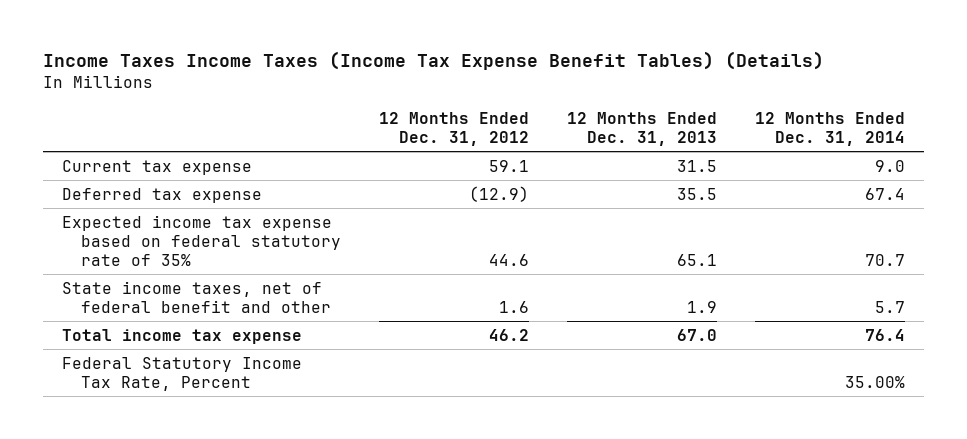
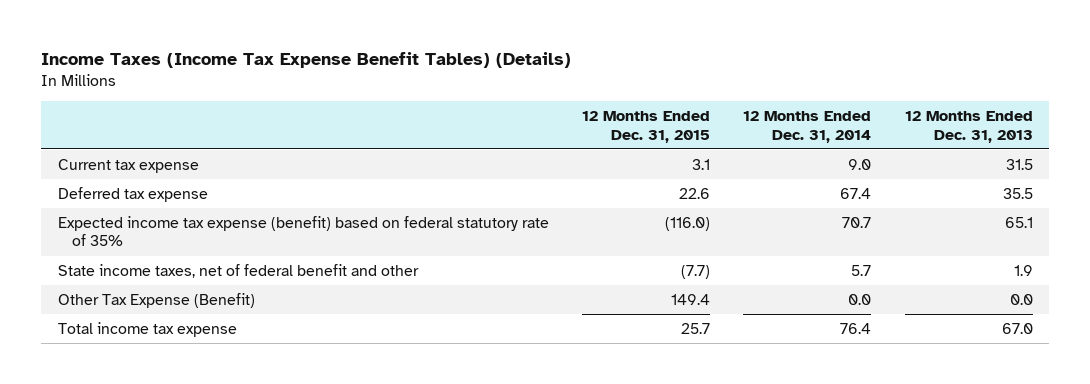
- Income Taxes Income Taxes (Income Tax Expense Benefit Tables) (Details)
+ Income Taxes (Income Tax Expense Benefit Tables) (Details)
- | 12 Months Ended Dec. 31, 2012 | 12 Months Ended Dec. 31, 2013 | 12 Months Ended Dec. 31, 2014
+ | 12 Months Ended Dec. 31, 2015 | 12 Months Ended Dec. 31, 2014 | 12 Months Ended Dec. 31, 2013
- Expected income tax expense based on federal statutory rate of 35% | 44.6 | 65.1 | 70.7
+ Expected income tax expense (benefit) based on federal statutory rate of 35% | (116.0) | 70.7 | 65.1
+ Other Tax Expense (Benefit) | 149.4 | 0.0 | 0.0
- Federal Statutory Income Tax Rate, Percent | | | 35.00%

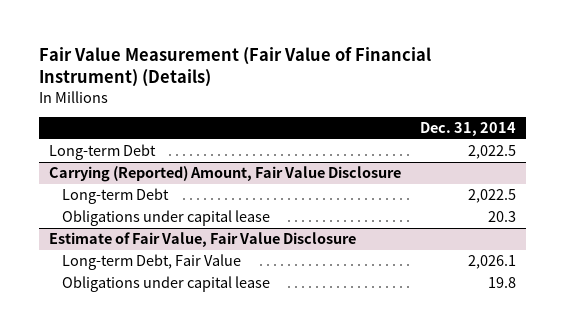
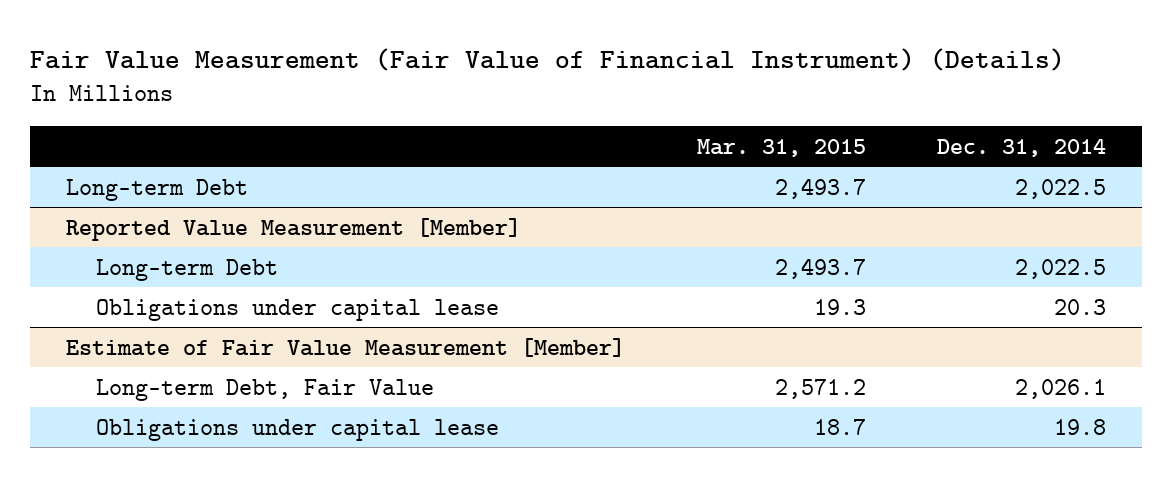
- | Dec. 31, 2014
+ | Mar. 31, 2015 | Dec. 31, 2014
- Carrying (Reported) Amount, Fair Value Disclosure
+ Reported Value Measurement [Member]
- Estimate of Fair Value, Fair Value Disclosure
+ Estimate of Fair Value Measurement [Member]

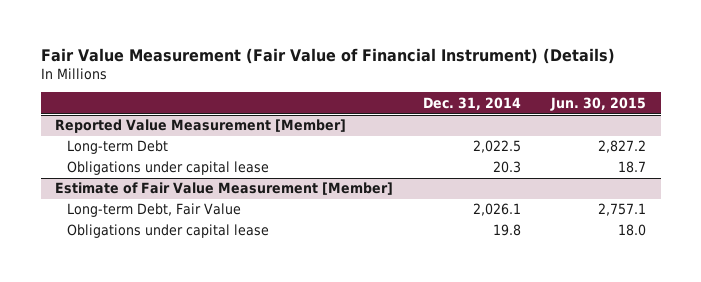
- | Mar. 31, 2015 | Dec. 31, 2014
+ | Dec. 31, 2014 | Jun. 30, 2015
- Long-term Debt | 2,493.7 | 2,022.5

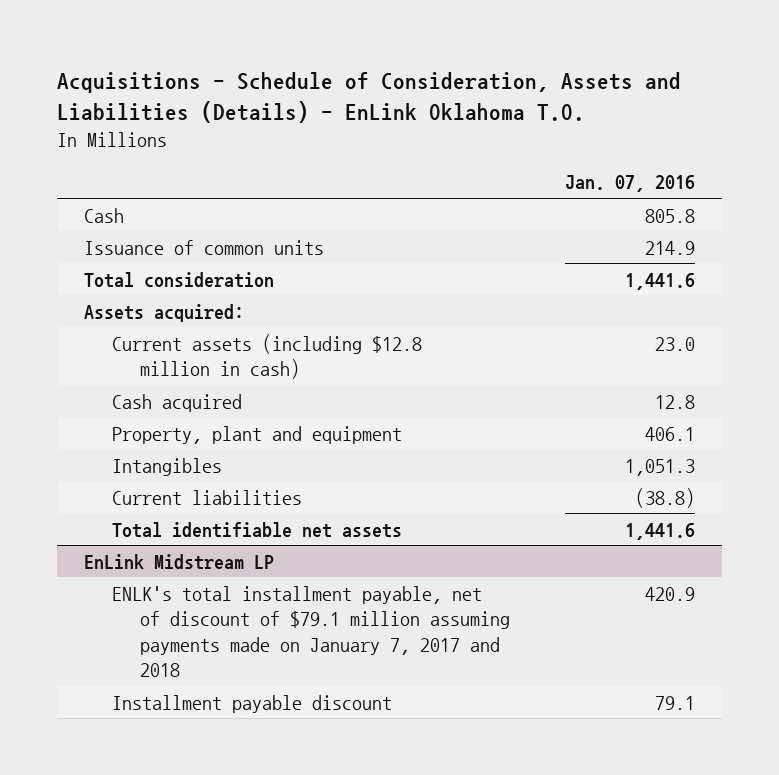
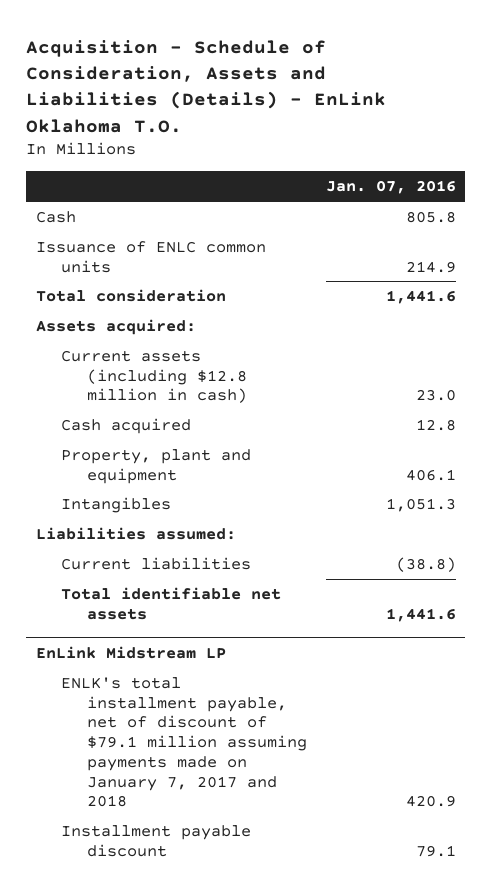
- Acquisitions - Schedule of Consideration, Assets and Liabilities (Details) - EnLink Oklahoma T.O.
+ Acquisition - Schedule of Consideration, Assets and Liabilities (Details) - EnLink Oklahoma T.O.
- Issuance of common units | 214.9
+ Issuance of ENLC common units | 214.9
+ Liabilities assumed:

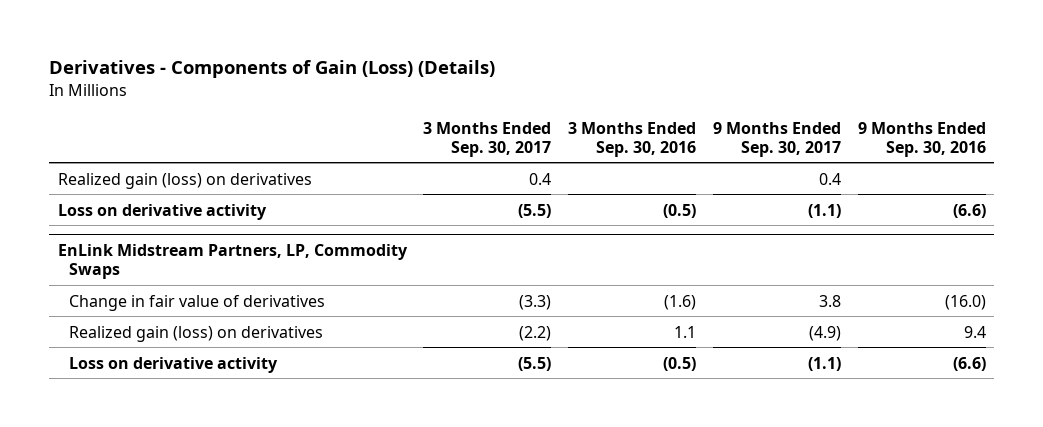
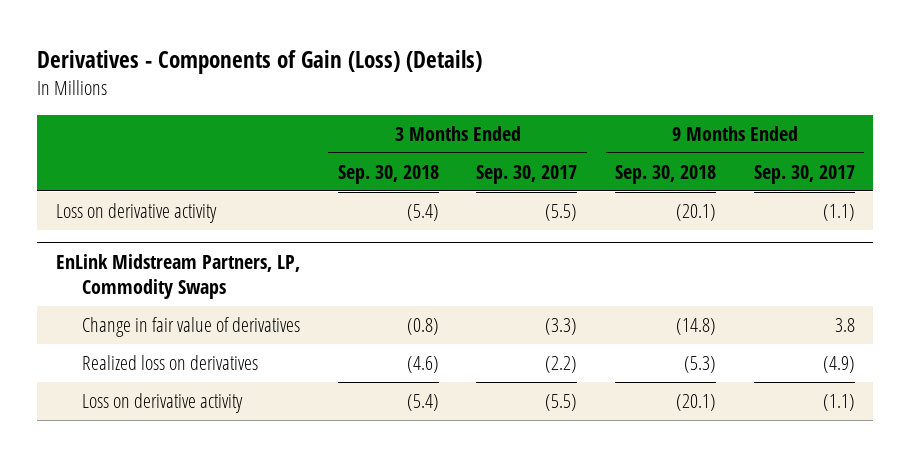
- | 3 Months Ended Sep. 30, 2017 | 3 Months Ended Sep. 30, 2016 | 9 Months Ended Sep. 30, 2017 | 9 Months Ended Sep. 30, 2016
+ | 3 Months Ended Sep. 30, 2018 | 3 Months Ended Sep. 30, 2017 | 9 Months Ended Sep. 30, 2018 | 9 Months Ended Sep. 30, 2017
- Realized gain (loss) on derivatives | 0.4 | | 0.4 |
@ EnLink Midstream Partners, LP, Commodity Swaps
- Realized gain (loss) on derivatives | (2.2) | 1.1 | (4.9) | 9.4
+ Realized loss on derivatives | (4.6) | (2.2) | (5.3) | (4.9)

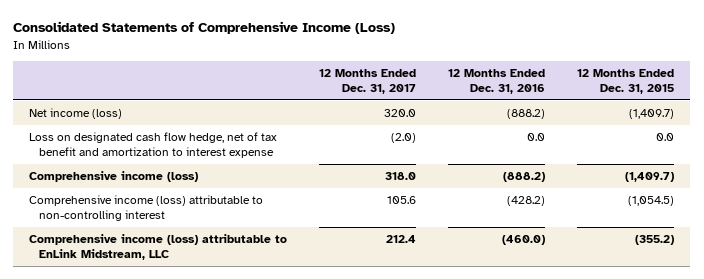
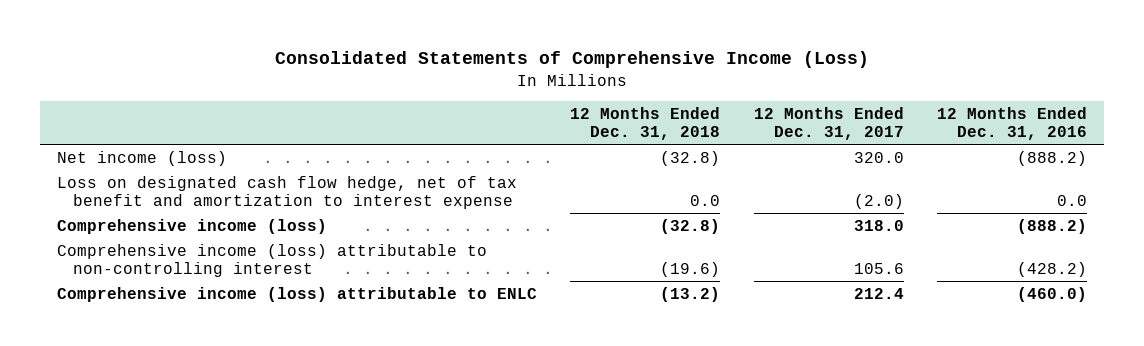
- | 12 Months Ended Dec. 31, 2017 | 12 Months Ended Dec. 31, 2016 | 12 Months Ended Dec. 31, 2015
+ | 12 Months Ended Dec. 31, 2018 | 12 Months Ended Dec. 31, 2017 | 12 Months Ended Dec. 31, 2016
- Comprehensive income (loss) attributable to EnLink Midstream, LLC | 212.4 | (460.0) | (355.2)
+ Comprehensive income (loss) attributable to ENLC | (13.2) | 212.4 | (460.0)

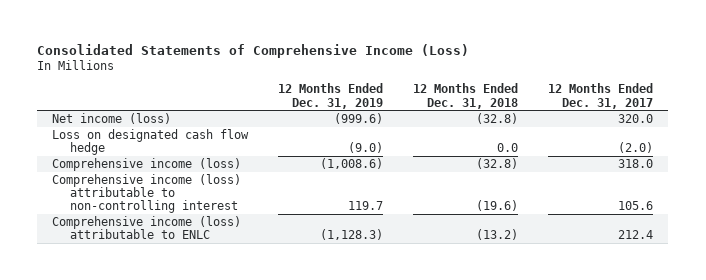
- | 12 Months Ended Dec. 31, 2018 | 12 Months Ended Dec. 31, 2017 | 12 Months Ended Dec. 31, 2016
+ | 12 Months Ended Dec. 31, 2019 | 12 Months Ended Dec. 31, 2018 | 12 Months Ended Dec. 31, 2017
- Loss on designated cash flow hedge, net of tax benefit and amortization to interest expense | 0.0 | (2.0) | 0.0
+ Loss on designated cash flow hedge | (9.0) | 0.0 | (2.0)

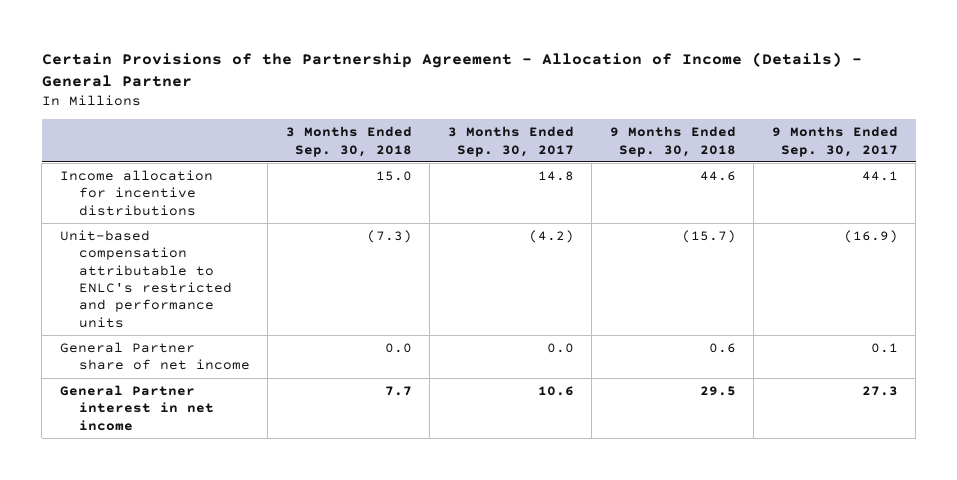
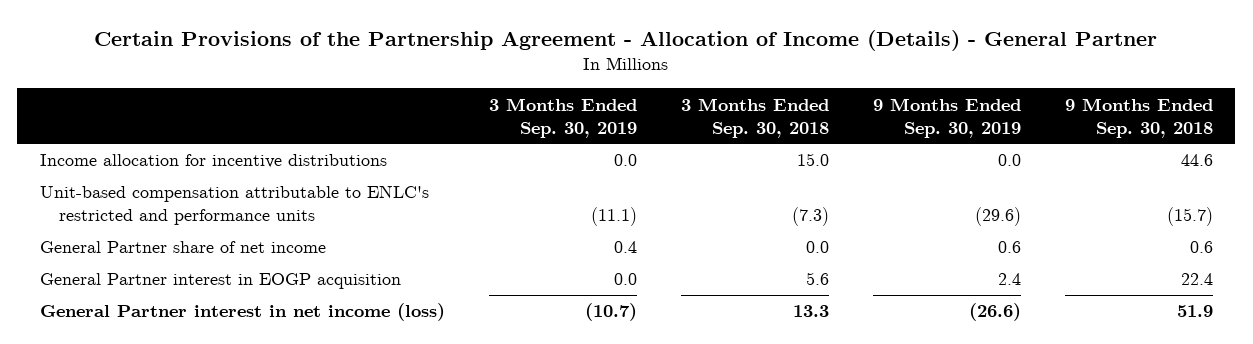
- | 3 Months Ended Sep. 30, 2018 | 3 Months Ended Sep. 30, 2017 | 9 Months Ended Sep. 30, 2018 | 9 Months Ended Sep. 30, 2017
+ | 3 Months Ended Sep. 30, 2019 | 3 Months Ended Sep. 30, 2018 | 9 Months Ended Sep. 30, 2019 | 9 Months Ended Sep. 30, 2018
- General Partner interest in net income | 7.7 | 10.6 | 29.5 | 27.3
+ General Partner interest in EOGP acquisition | 0.0 | 5.6 | 2.4 | 22.4
+ General Partner interest in net income (loss) | (10.7) | 13.3 | (26.6) | 51.9

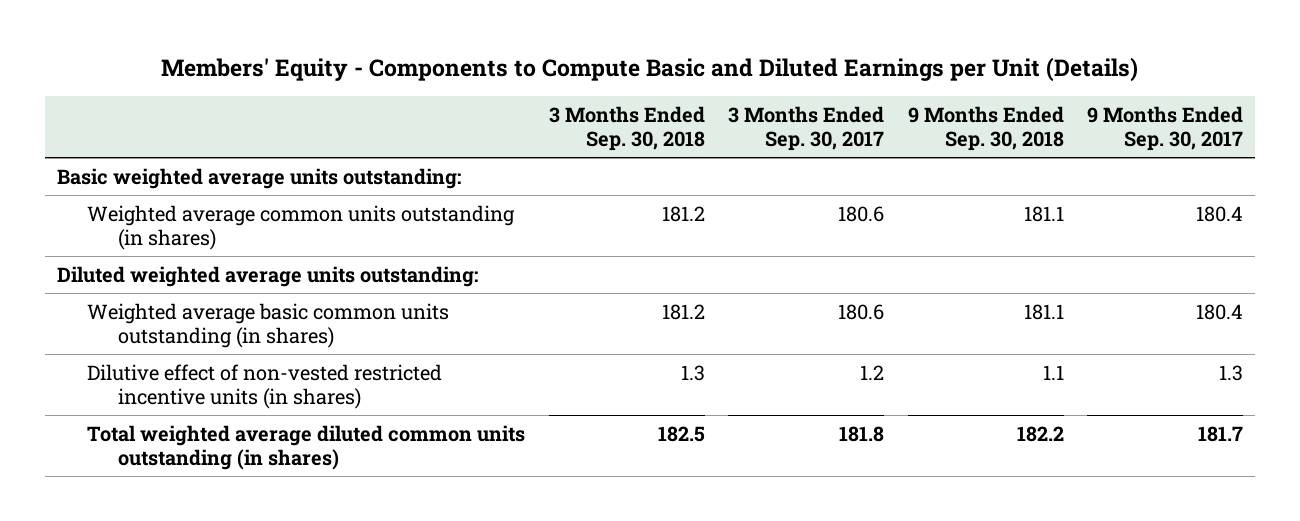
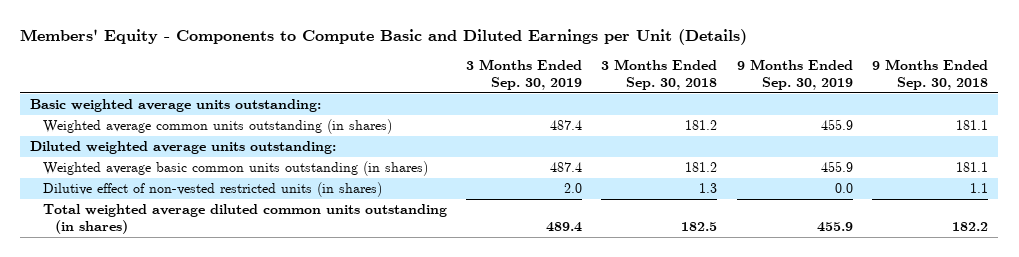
- | 3 Months Ended Sep. 30, 2018 | 3 Months Ended Sep. 30, 2017 | 9 Months Ended Sep. 30, 2018 | 9 Months Ended Sep. 30, 2017
+ | 3 Months Ended Sep. 30, 2019 | 3 Months Ended Sep. 30, 2018 | 9 Months Ended Sep. 30, 2019 | 9 Months Ended Sep. 30, 2018
- Dilutive effect of non-vested restricted incentive units (in shares) | 1.3 | 1.2 | 1.1 | 1.3
+ Dilutive effect of non-vested restricted units (in shares) | 2.0 | 1.3 | 0.0 | 1.1

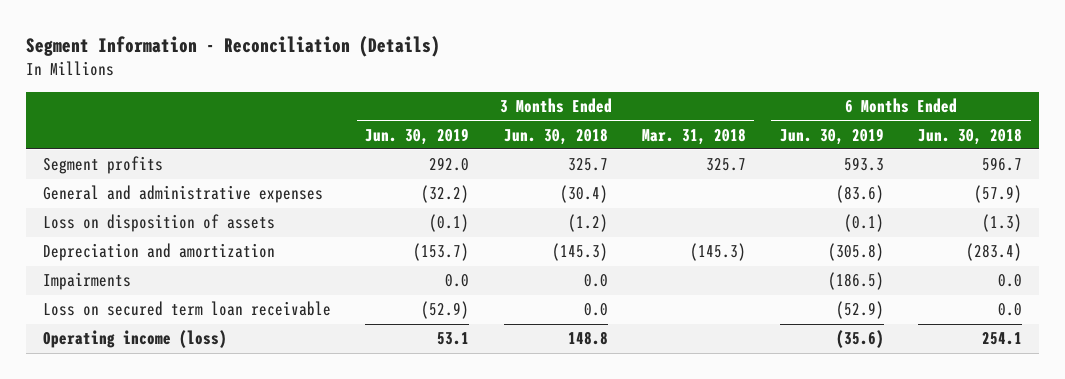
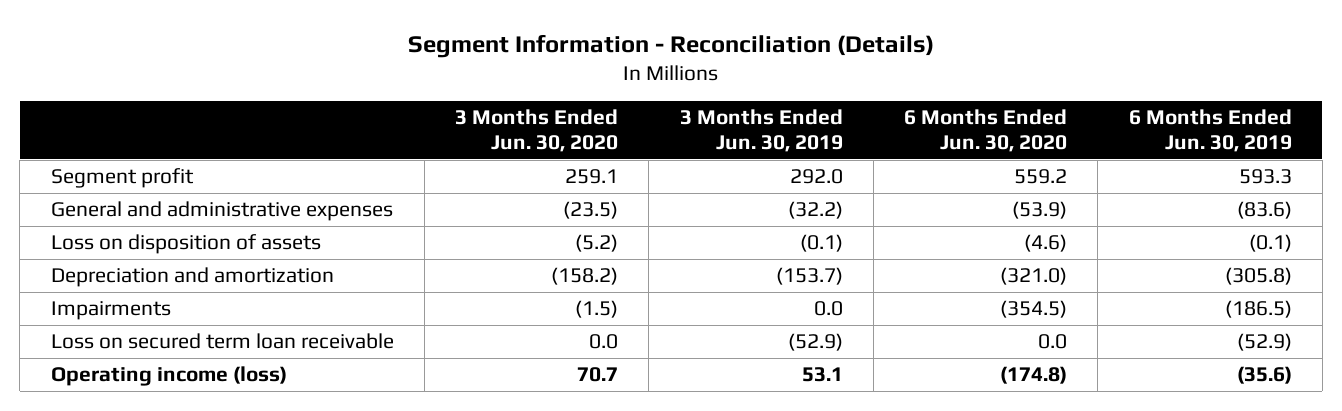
- | 3 Months Ended Jun. 30, 2019 | 3 Months Ended Jun. 30, 2018 | 3 Months Ended Mar. 31, 2018 | 6 Months Ended Jun. 30, 2019 | 6 Months Ended Jun. 30, 2018
+ | 3 Months Ended Jun. 30, 2020 | 3 Months Ended Jun. 30, 2019 | 6 Months Ended Jun. 30, 2020 | 6 Months Ended Jun. 30, 2019
- Segment profits | 292.0 | 325.7 | 325.7 | 593.3 | 596.7
+ Segment profit | 259.1 | 292.0 | 559.2 | 593.3

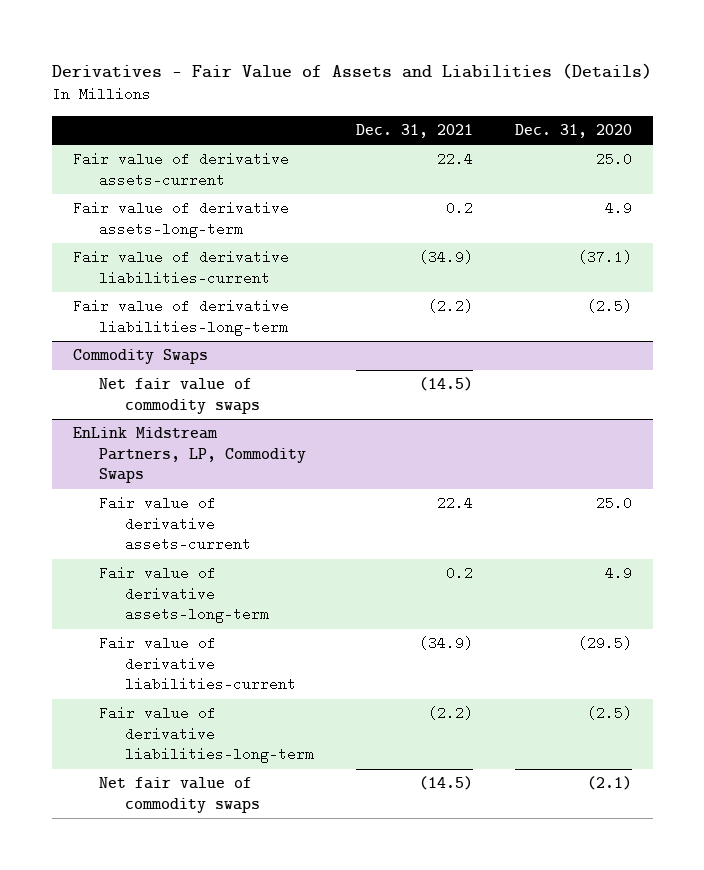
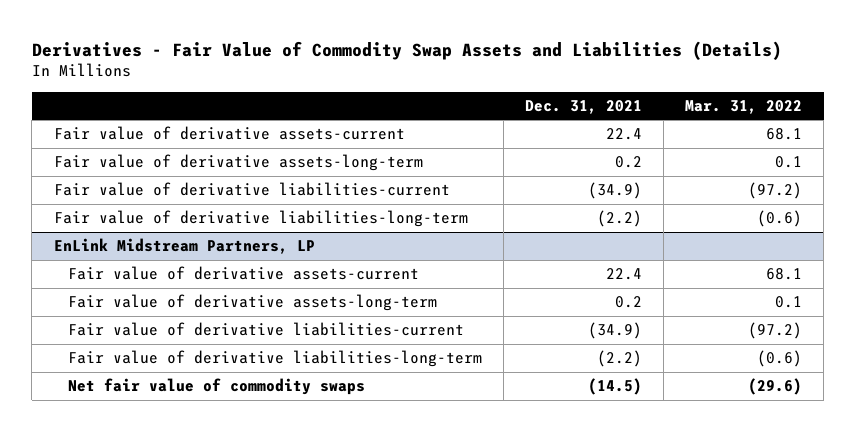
- Derivatives - Fair Value of Assets and Liabilities (Details)
+ Derivatives - Fair Value of Commodity Swap Assets and Liabilities (Details)
- | Dec. 31, 2021 | Dec. 31, 2020
+ | Dec. 31, 2021 | Mar. 31, 2022
- Commodity Swaps
- Net fair value of commodity swaps | (14.5) |
- EnLink Midstream Partners, LP, Commodity Swaps
+ EnLink Midstream Partners, LP

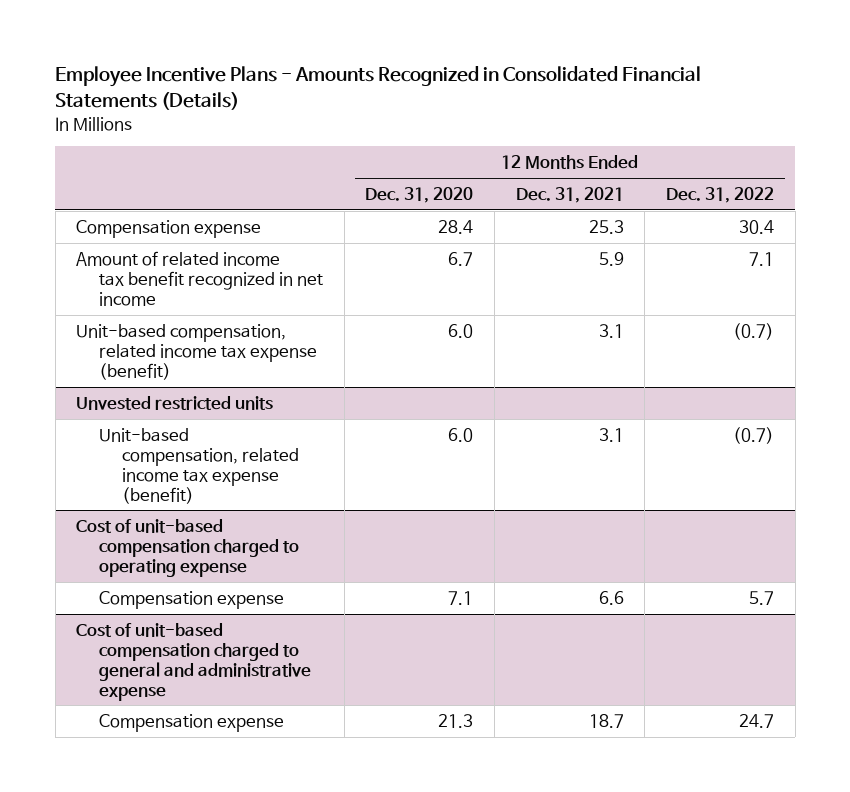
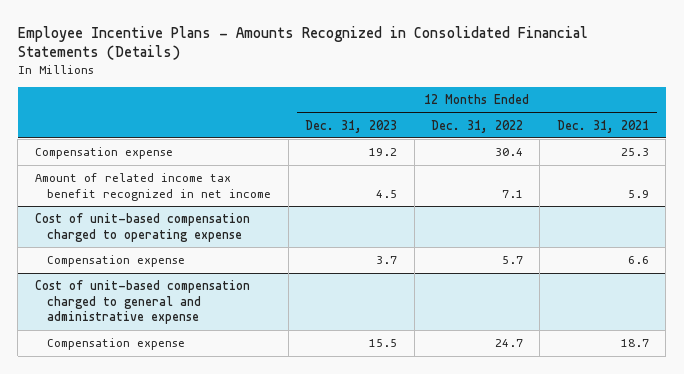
- | 12 Months Ended Dec. 31, 2020 | 12 Months Ended Dec. 31, 2021 | 12 Months Ended Dec. 31, 2022
+ | 12 Months Ended Dec. 31, 2023 | 12 Months Ended Dec. 31, 2022 | 12 Months Ended Dec. 31, 2021
- Unit-based compensation, related income tax expense (benefit) | 6.0 | 3.1 | (0.7)
- Unvested restricted units
- Unit-based compensation, related income tax expense (benefit) | 6.0 | 3.1 | (0.7)

